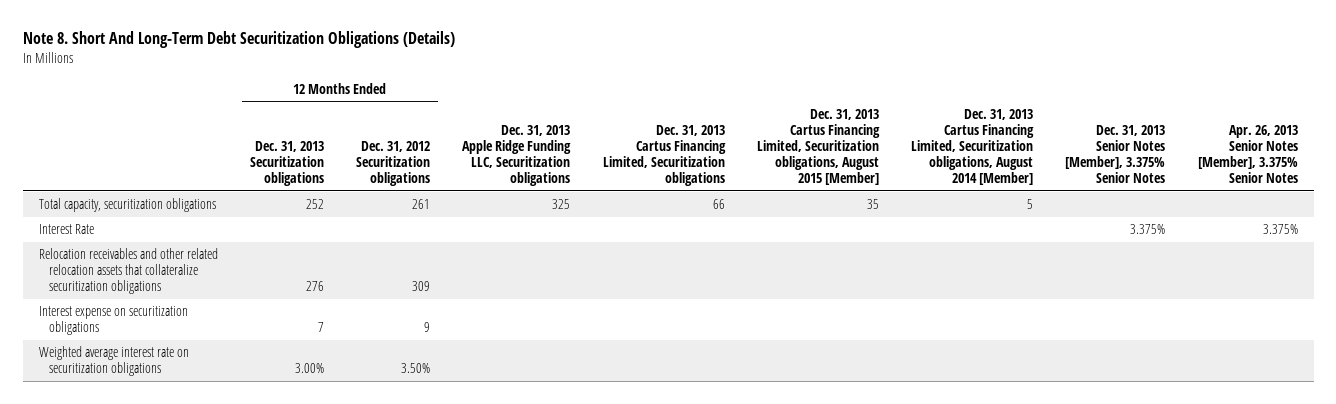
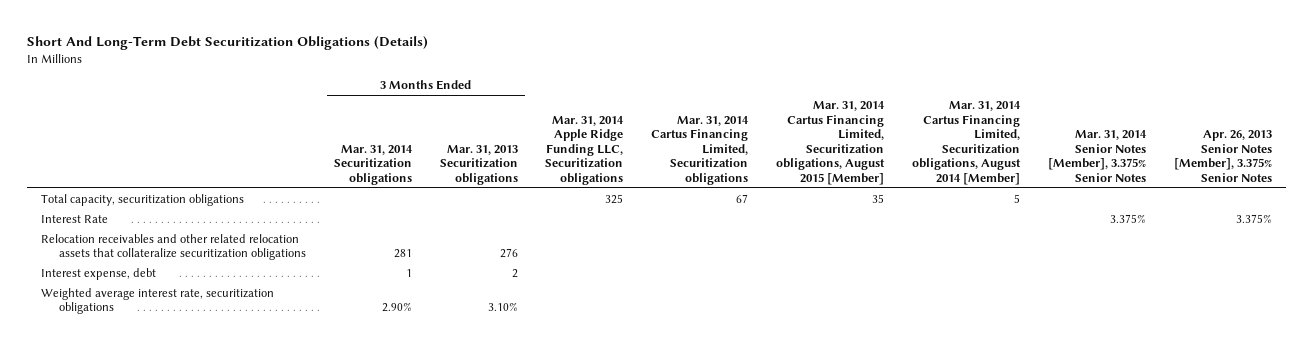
- Note 8. Short And Long-Term Debt Securitization Obligations (Details)
+ Short And Long-Term Debt Securitization Obligations (Details)
- | 12 Months Ended Dec. 31, 2013 Securitization obligations | 12 Months Ended Dec. 31, 2012 Securitization obligations | Dec. 31, 2013 Apple Ridge Funding LLC, Securitization obligations | Dec. 31, 2013 Cartus Financing Limited, Securitization obligations | Dec. 31, 2013 Cartus Financing Limited, Securitization obligations, August 2015 [Member] | Dec. 31, 2013 Cartus Financing Limited, Securitization obligations, August 2014 [Member] | Dec. 31, 2013 Senior Notes [Member], 3.375% Senior Notes | Apr. 26, 2013 Senior Notes [Member], 3.375% Senior Notes
+ | 3 Months Ended Mar. 31, 2014 Securitization obligations | 3 Months Ended Mar. 31, 2013 Securitization obligations | Mar. 31, 2014 Apple Ridge Funding LLC, Securitization obligations | Mar. 31, 2014 Cartus Financing Limited, Securitization obligations | Mar. 31, 2014 Cartus Financing Limited, Securitization obligations, August 2015 [Member] | Mar. 31, 2014 Cartus Financing Limited, Securitization obligations, August 2014 [Member] | Mar. 31, 2014 Senior Notes [Member], 3.375% Senior Notes | Apr. 26, 2013 Senior Notes [Member], 3.375% Senior Notes
- Interest expense on securitization obligations | 7 | 9 | | | | | |
- Weighted average interest rate on securitization obligations | 3.00% | 3.50% | | | | | |
+ Interest expense, debt | 1 | 2 | | | | | |
+ Weighted average interest rate, securitization obligations | 2.90% | 3.10% | | | | | |

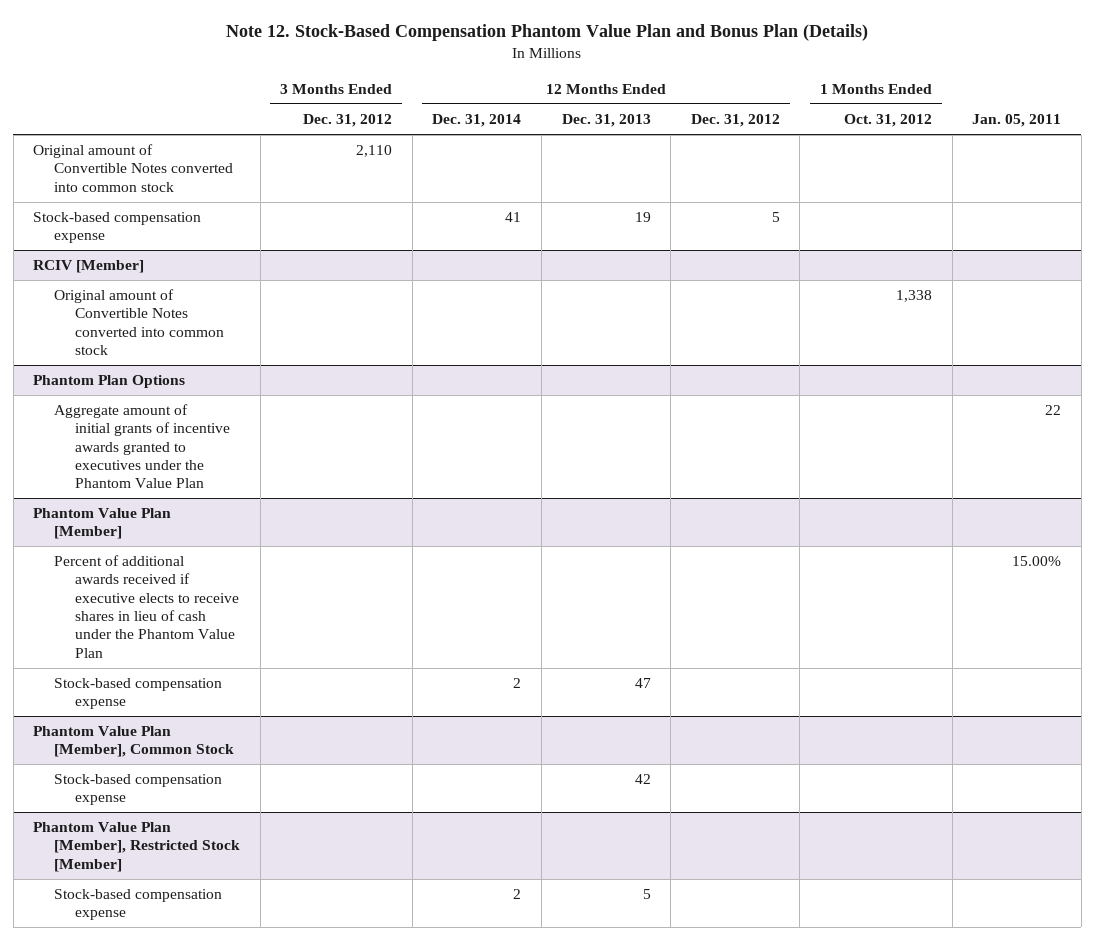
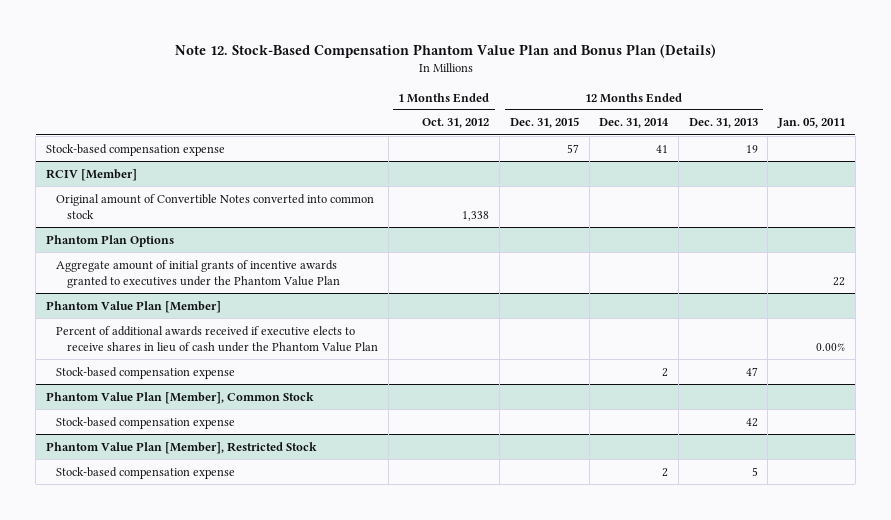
- | 3 Months Ended Dec. 31, 2012 | 12 Months Ended Dec. 31, 2014 | 12 Months Ended Dec. 31, 2013 | 12 Months Ended Dec. 31, 2012 | 1 Months Ended Oct. 31, 2012 | Jan. 05, 2011
+ | 1 Months Ended Oct. 31, 2012 | 12 Months Ended Dec. 31, 2015 | 12 Months Ended Dec. 31, 2014 | 12 Months Ended Dec. 31, 2013 | Jan. 05, 2011
- Original amount of Convertible Notes converted into common stock | 2,110 | | | | |
@ Phantom Value Plan [Member]
- Percent of additional awards received if executive elects to receive shares in lieu of cash under the Phantom Value Plan | | | | | | 15.00%
+ Percent of additional awards received if executive elects to receive shares in lieu of cash under the Phantom Value Plan | | | | | 0.00%
- Phantom Value Plan [Member], Restricted Stock [Member]
+ Phantom Value Plan [Member], Restricted Stock

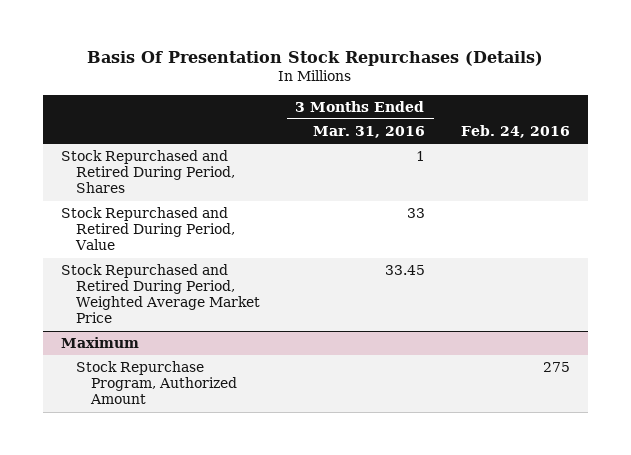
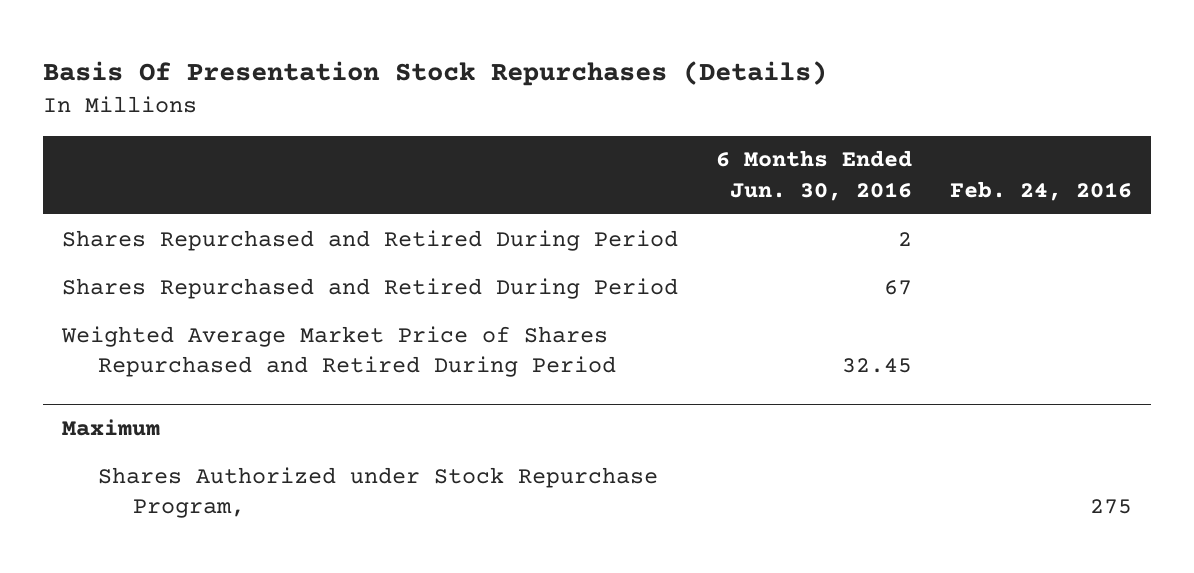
- | 3 Months Ended Mar. 31, 2016 | Feb. 24, 2016
+ | 6 Months Ended Jun. 30, 2016 | Feb. 24, 2016
- Stock Repurchased and Retired During Period, Shares | 1 |
- Stock Repurchased and Retired During Period, Value | 33 |
- Stock Repurchased and Retired During Period, Weighted Average Market Price | 33.45 |
+ Shares Repurchased and Retired During Period | 2 |
+ Shares Repurchased and Retired During Period | 67 |
+ Weighted Average Market Price of Shares Repurchased and Retired During Period | 32.45 |
@ Maximum
- Stock Repurchase Program, Authorized Amount | | 275
+ Shares Authorized under Stock Repurchase Program, | | 275

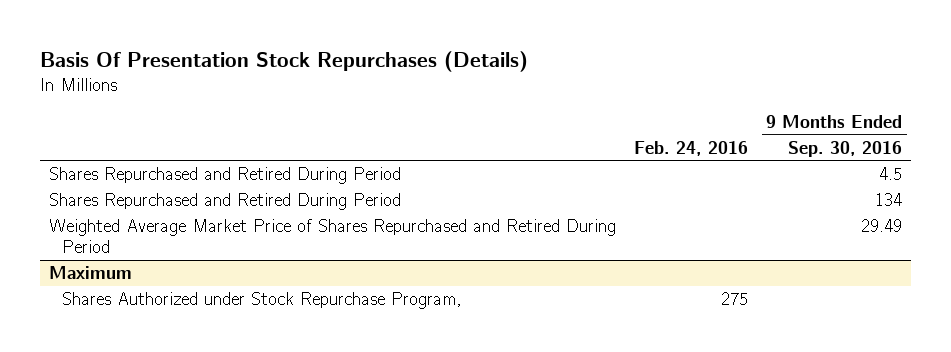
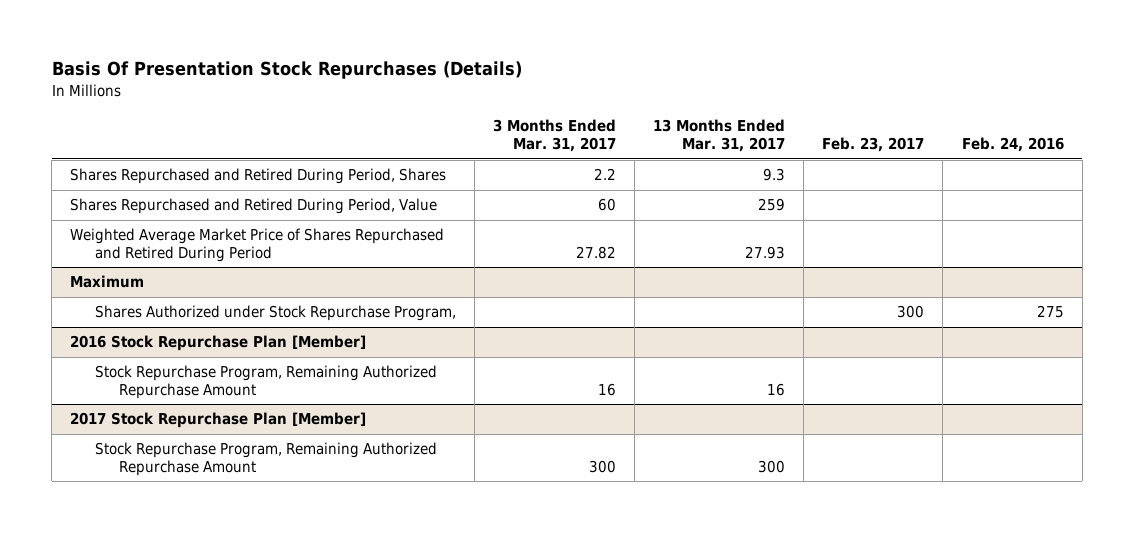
- | Feb. 24, 2016 | 9 Months Ended Sep. 30, 2016
+ | 3 Months Ended Mar. 31, 2017 | 13 Months Ended Mar. 31, 2017 | Feb. 23, 2017 | Feb. 24, 2016
- Shares Repurchased and Retired During Period | | 4.5
- Shares Repurchased and Retired During Period | | 134
+ Shares Repurchased and Retired During Period, Shares | 2.2 | 9.3 | |
+ Shares Repurchased and Retired During Period, Value | 60 | 259 | |
+ 2016 Stock Repurchase Plan [Member]
+ Stock Repurchase Program, Remaining Authorized Repurchase Amount | 16 | 16 | |
+ 2017 Stock Repurchase Plan [Member]
+ Stock Repurchase Program, Remaining Authorized Repurchase Amount | 300 | 300 | |

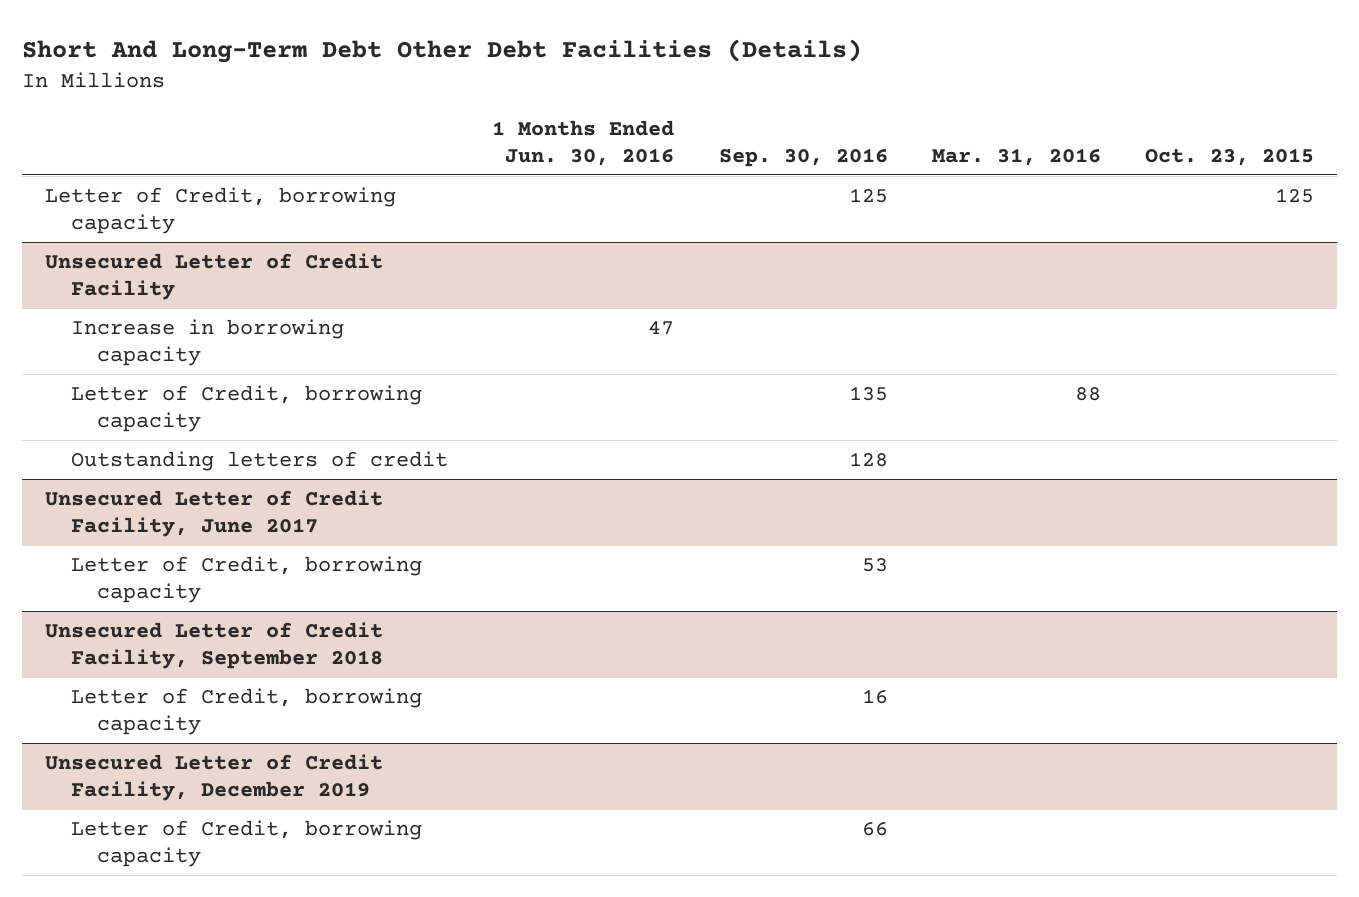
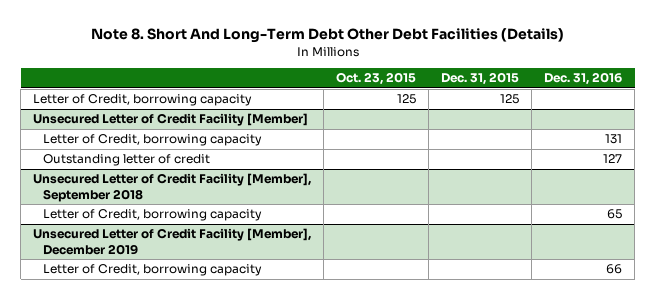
- Short And Long-Term Debt Other Debt Facilities (Details)
+ Note 8. Short And Long-Term Debt Other Debt Facilities (Details)
- | 1 Months Ended Jun. 30, 2016 | Sep. 30, 2016 | Mar. 31, 2016 | Oct. 23, 2015
+ | Oct. 23, 2015 | Dec. 31, 2015 | Dec. 31, 2016
- Unsecured Letter of Credit Facility
- Increase in borrowing capacity | 47 | | |
+ Unsecured Letter of Credit Facility [Member]
- Outstanding letters of credit | | 128 | |
- Unsecured Letter of Credit Facility, June 2017
- Letter of Credit, borrowing capacity | | 53 | |
- Unsecured Letter of Credit Facility, September 2018
+ Outstanding letter of credit | | | 127
+ Unsecured Letter of Credit Facility [Member], September 2018
- Unsecured Letter of Credit Facility, December 2019
+ Unsecured Letter of Credit Facility [Member], December 2019

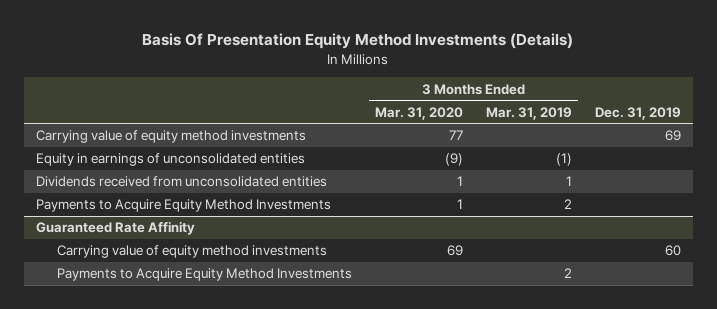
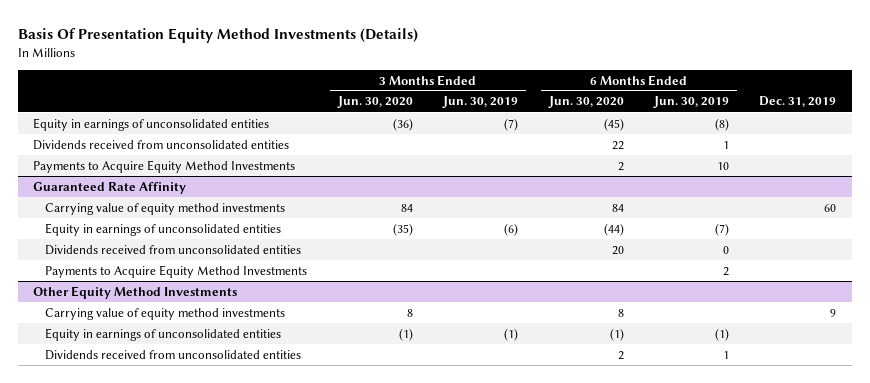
- | 3 Months Ended Mar. 31, 2020 | 3 Months Ended Mar. 31, 2019 | Dec. 31, 2019
+ | 3 Months Ended Jun. 30, 2020 | 3 Months Ended Jun. 30, 2019 | 6 Months Ended Jun. 30, 2020 | 6 Months Ended Jun. 30, 2019 | Dec. 31, 2019
- Carrying value of equity method investments | 77 | | 69
@ Guaranteed Rate Affinity
+ Equity in earnings of unconsolidated entities | (35) | (6) | (44) | (7) |
+ Dividends received from unconsolidated entities | | | 20 | 0 |
+ Other Equity Method Investments
+ Carrying value of equity method investments | 8 | | 8 | | 9
+ Equity in earnings of unconsolidated entities | (1) | (1) | (1) | (1) |
+ Dividends received from unconsolidated entities | | | 2 | 1 |

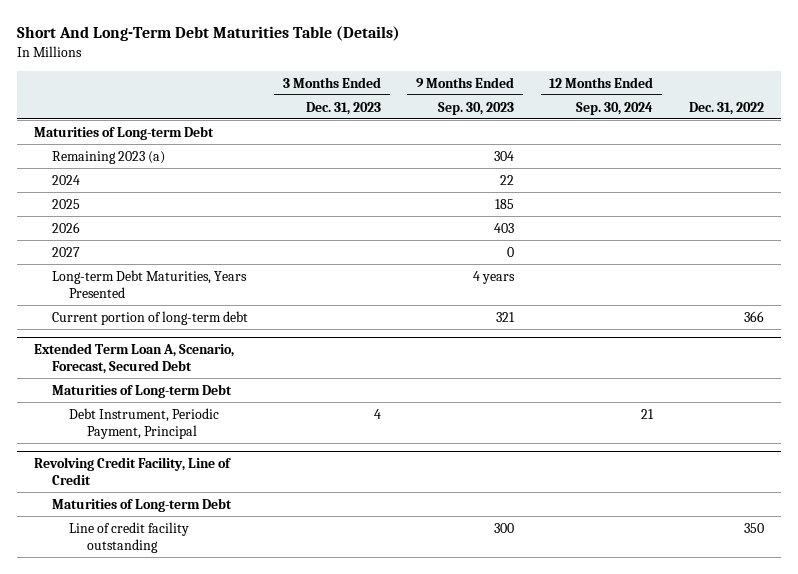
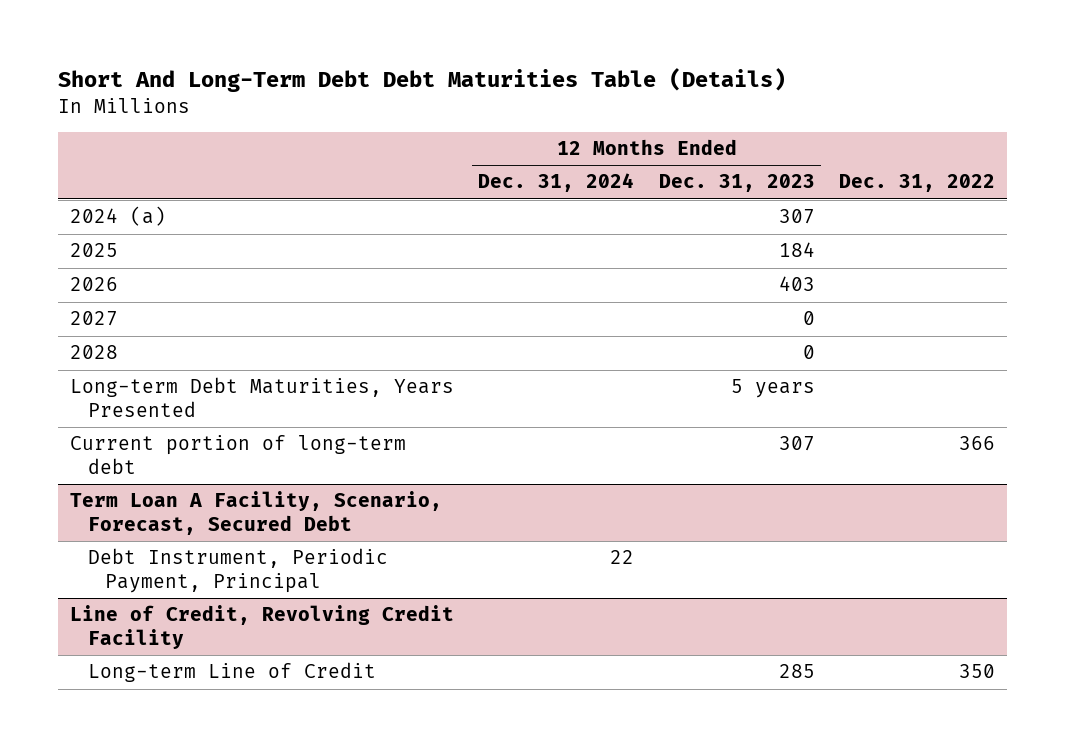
- Short And Long-Term Debt Maturities Table (Details)
+ Short And Long-Term Debt Debt Maturities Table (Details)
- | 3 Months Ended Dec. 31, 2023 | 9 Months Ended Sep. 30, 2023 | 12 Months Ended Sep. 30, 2024 | Dec. 31, 2022
+ | 12 Months Ended Dec. 31, 2024 | 12 Months Ended Dec. 31, 2023 | Dec. 31, 2022
- Maturities of Long-term Debt
- Remaining 2023 (a) | | 304 | |
- 2024 | | 22 | |
+ 2024 (a) | | 307 |
+ 2028 | | 0 |
- Extended Term Loan A, Scenario, Forecast, Secured Debt
- Maturities of Long-term Debt
+ Term Loan A Facility, Scenario, Forecast, Secured Debt
- Revolving Credit Facility, Line of Credit
- Maturities of Long-term Debt
- Line of credit facility outstanding | | 300 | | 350
+ Line of Credit, Revolving Credit Facility
+ Long-term Line of Credit | | 285 | 350

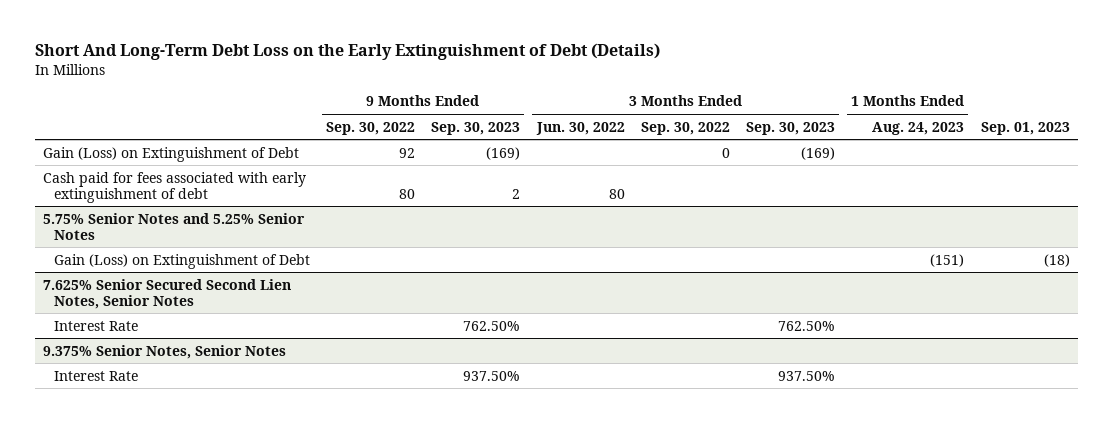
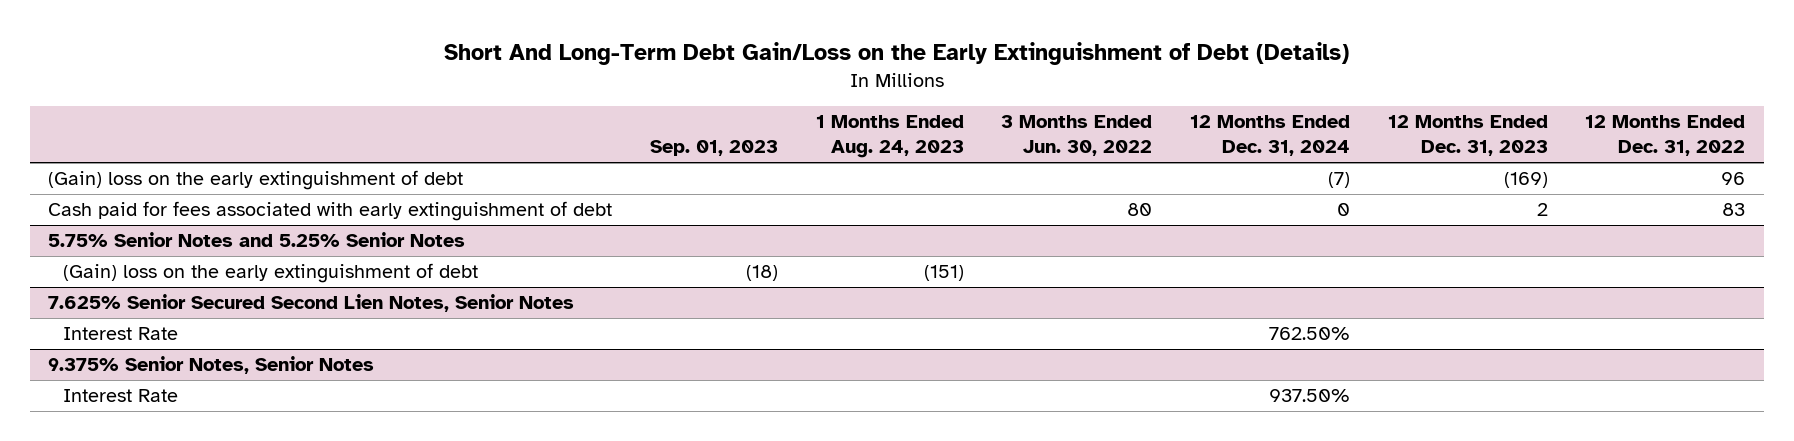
- Short And Long-Term Debt Loss on the Early Extinguishment of Debt (Details)
+ Short And Long-Term Debt Gain/Loss on the Early Extinguishment of Debt (Details)
- | 9 Months Ended Sep. 30, 2022 | 9 Months Ended Sep. 30, 2023 | 3 Months Ended Jun. 30, 2022 | 3 Months Ended Sep. 30, 2022 | 3 Months Ended Sep. 30, 2023 | 1 Months Ended Aug. 24, 2023 | Sep. 01, 2023
+ | Sep. 01, 2023 | 1 Months Ended Aug. 24, 2023 | 3 Months Ended Jun. 30, 2022 | 12 Months Ended Dec. 31, 2024 | 12 Months Ended Dec. 31, 2023 | 12 Months Ended Dec. 31, 2022
- Gain (Loss) on Extinguishment of Debt | 92 | (169) | | 0 | (169) | |
+ (Gain) loss on the early extinguishment of debt | | | | (7) | (169) | 96
@ 5.75% Senior Notes and 5.25% Senior Notes
- Gain (Loss) on Extinguishment of Debt | | | | | | (151) | (18)
+ (Gain) loss on the early extinguishment of debt | (18) | (151) | | | |

